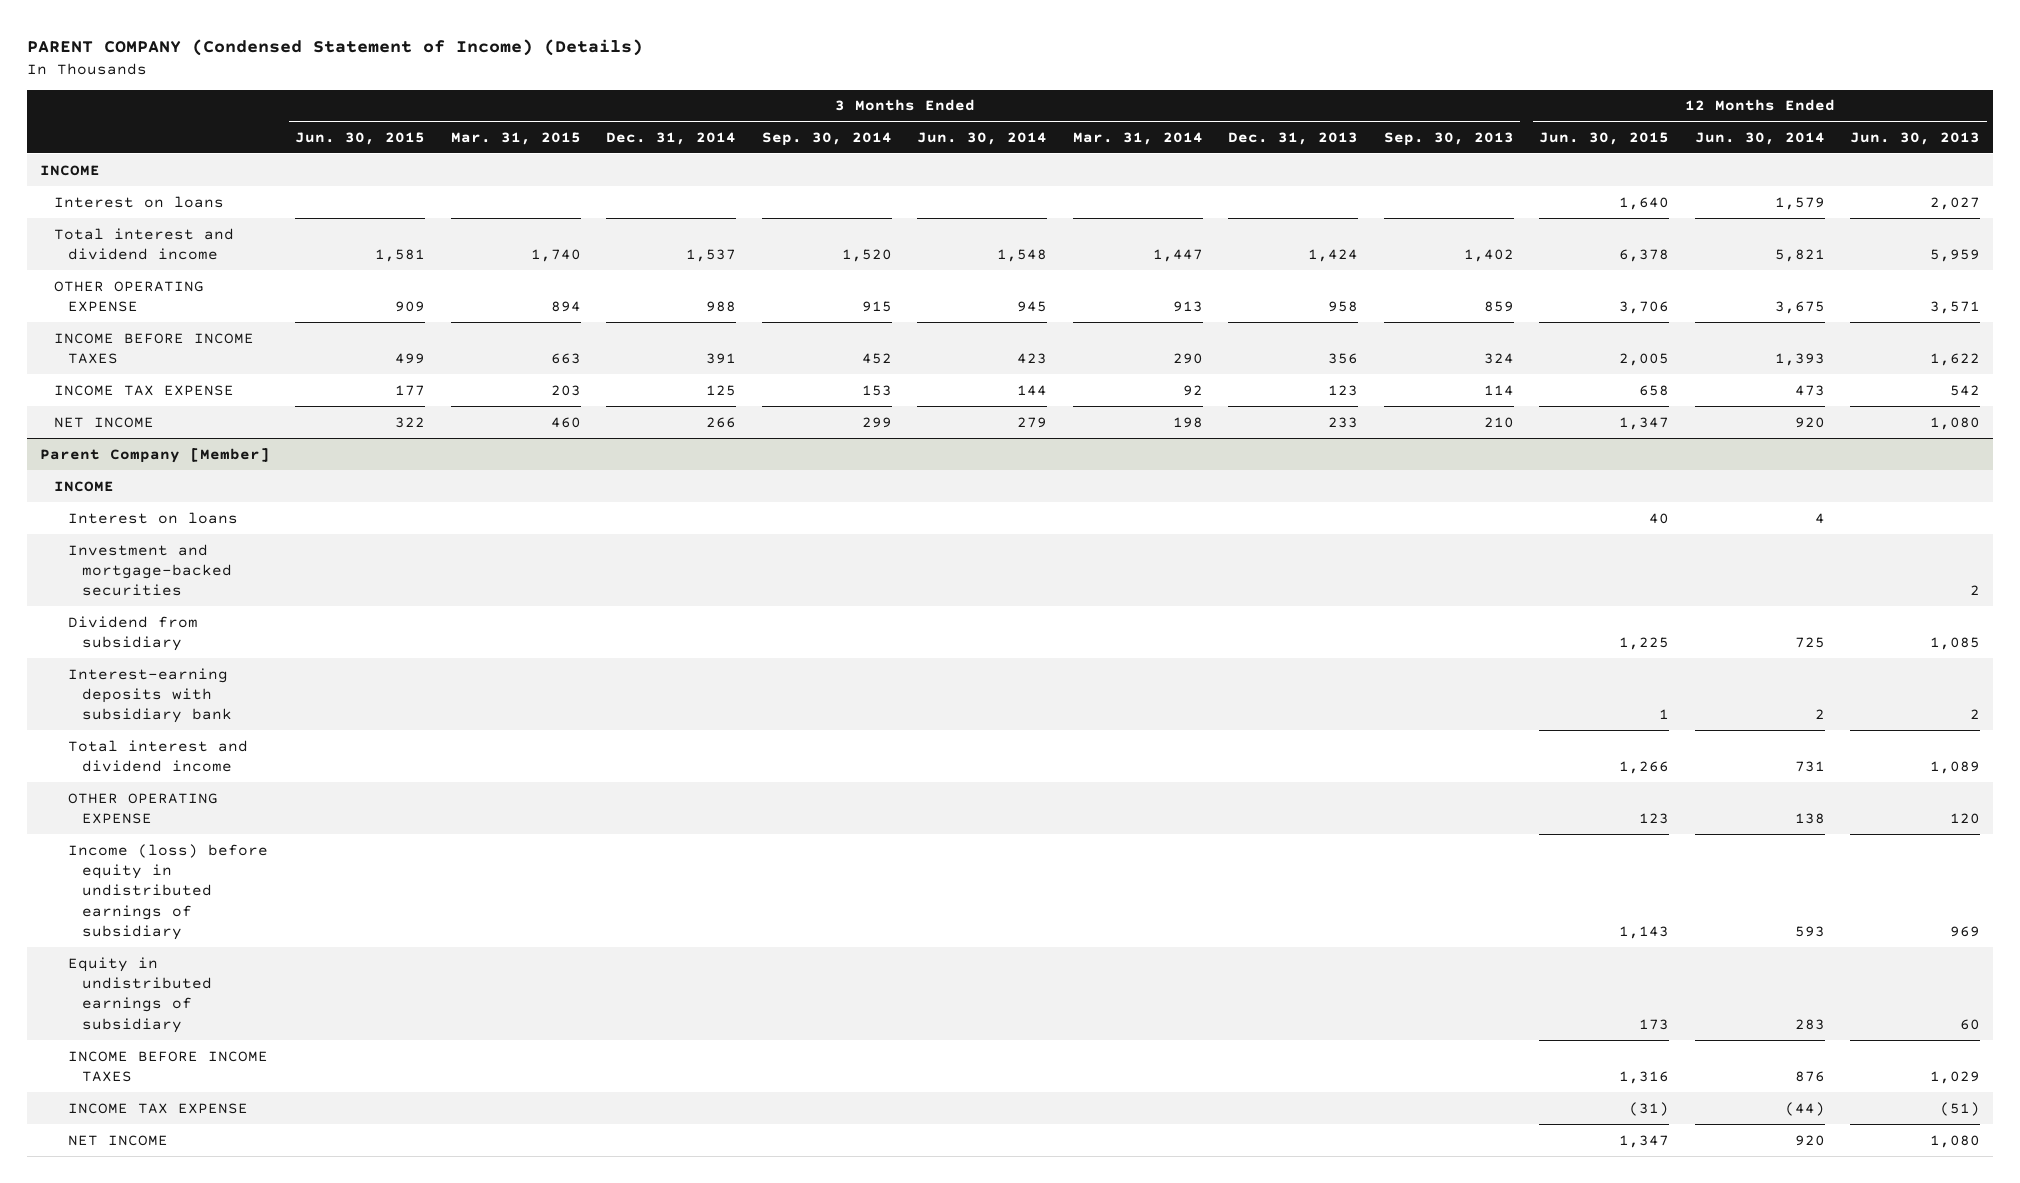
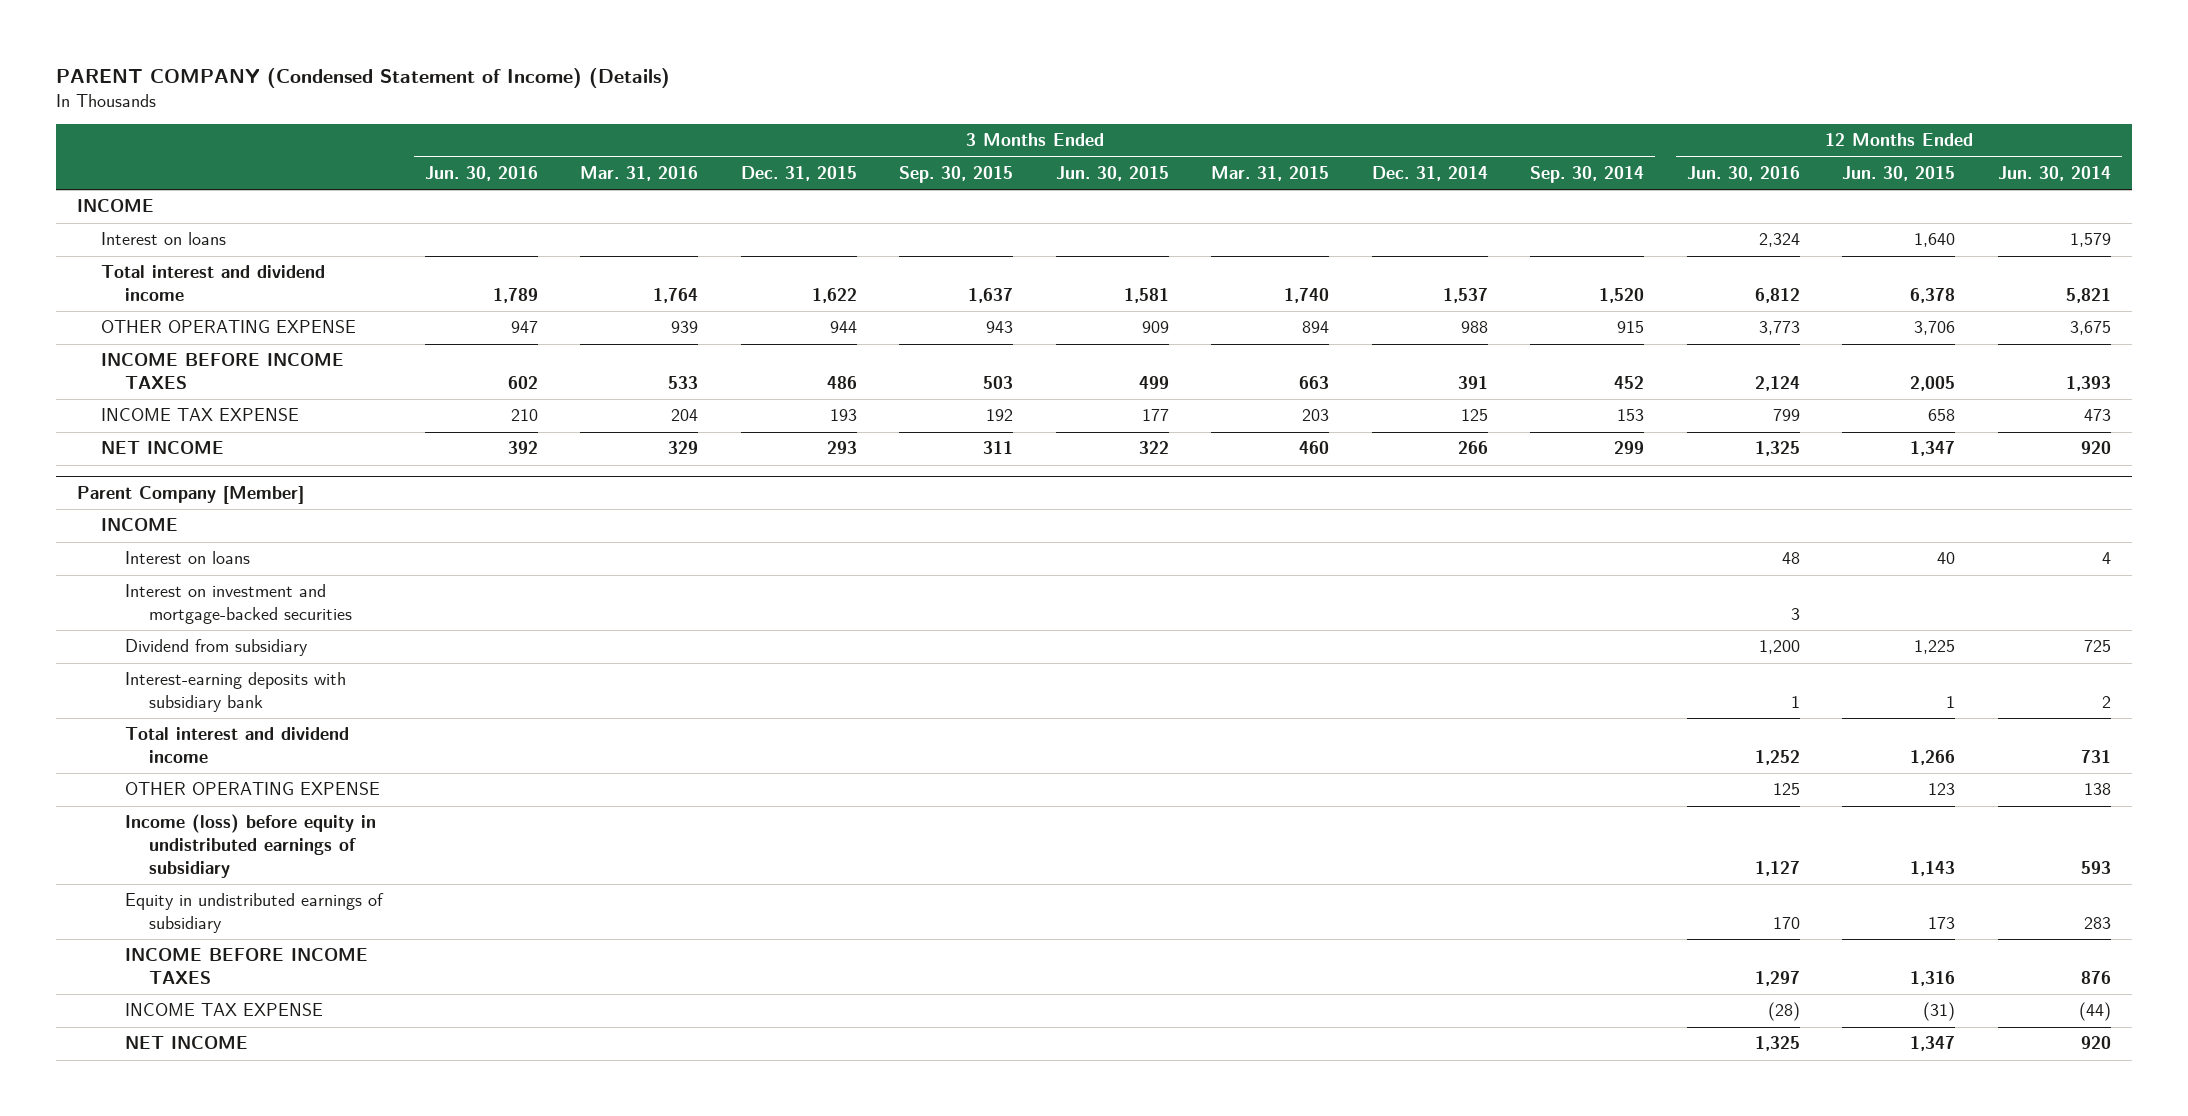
- | 3 Months Ended Jun. 30, 2015 | 3 Months Ended Mar. 31, 2015 | 3 Months Ended Dec. 31, 2014 | 3 Months Ended Sep. 30, 2014 | 3 Months Ended Jun. 30, 2014 | 3 Months Ended Mar. 31, 2014 | 3 Months Ended Dec. 31, 2013 | 3 Months Ended Sep. 30, 2013 | 12 Months Ended Jun. 30, 2015 | 12 Months Ended Jun. 30, 2014 | 12 Months Ended Jun. 30, 2013
+ | 3 Months Ended Jun. 30, 2016 | 3 Months Ended Mar. 31, 2016 | 3 Months Ended Dec. 31, 2015 | 3 Months Ended Sep. 30, 2015 | 3 Months Ended Jun. 30, 2015 | 3 Months Ended Mar. 31, 2015 | 3 Months Ended Dec. 31, 2014 | 3 Months Ended Sep. 30, 2014 | 12 Months Ended Jun. 30, 2016 | 12 Months Ended Jun. 30, 2015 | 12 Months Ended Jun. 30, 2014
@ Parent Company [Member]
- Investment and mortgage-backed securities | | | | | | | | | | | 2
+ Interest on investment and mortgage-backed securities | | | | | | | | | 3 | |

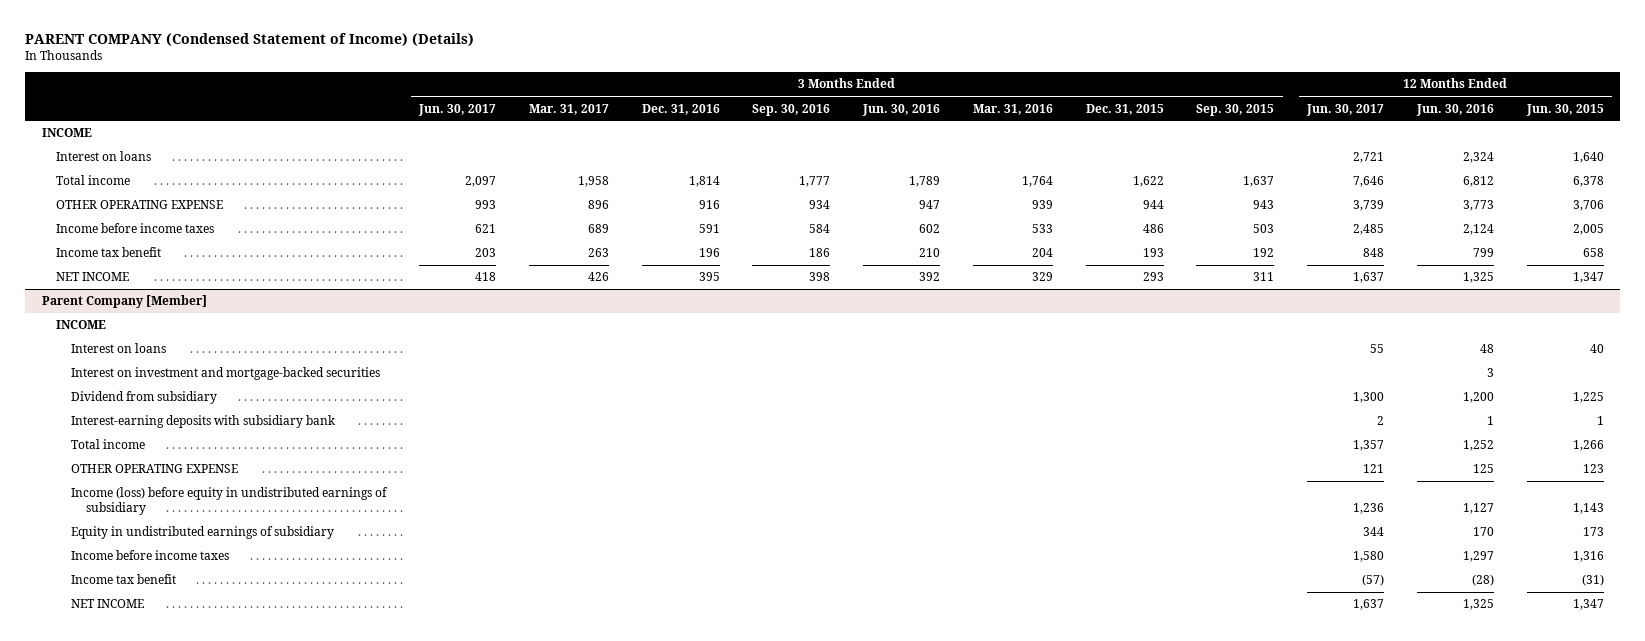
- | 3 Months Ended Jun. 30, 2016 | 3 Months Ended Mar. 31, 2016 | 3 Months Ended Dec. 31, 2015 | 3 Months Ended Sep. 30, 2015 | 3 Months Ended Jun. 30, 2015 | 3 Months Ended Mar. 31, 2015 | 3 Months Ended Dec. 31, 2014 | 3 Months Ended Sep. 30, 2014 | 12 Months Ended Jun. 30, 2016 | 12 Months Ended Jun. 30, 2015 | 12 Months Ended Jun. 30, 2014
+ | 3 Months Ended Jun. 30, 2017 | 3 Months Ended Mar. 31, 2017 | 3 Months Ended Dec. 31, 2016 | 3 Months Ended Sep. 30, 2016 | 3 Months Ended Jun. 30, 2016 | 3 Months Ended Mar. 31, 2016 | 3 Months Ended Dec. 31, 2015 | 3 Months Ended Sep. 30, 2015 | 12 Months Ended Jun. 30, 2017 | 12 Months Ended Jun. 30, 2016 | 12 Months Ended Jun. 30, 2015
- Total interest and dividend income | 1,789 | 1,764 | 1,622 | 1,637 | 1,581 | 1,740 | 1,537 | 1,520 | 6,812 | 6,378 | 5,821
+ Total income | 2,097 | 1,958 | 1,814 | 1,777 | 1,789 | 1,764 | 1,622 | 1,637 | 7,646 | 6,812 | 6,378
- INCOME BEFORE INCOME TAXES | 602 | 533 | 486 | 503 | 499 | 663 | 391 | 452 | 2,124 | 2,005 | 1,393
- INCOME TAX EXPENSE | 210 | 204 | 193 | 192 | 177 | 203 | 125 | 153 | 799 | 658 | 473
+ Income before income taxes | 621 | 689 | 591 | 584 | 602 | 533 | 486 | 503 | 2,485 | 2,124 | 2,005
+ Income tax benefit | 203 | 263 | 196 | 186 | 210 | 204 | 193 | 192 | 848 | 799 | 658
@ Parent Company [Member]
- Total interest and dividend income | | | | | | | | | 1,252 | 1,266 | 731
+ Total income | | | | | | | | | 1,357 | 1,252 | 1,266
- INCOME BEFORE INCOME TAXES | | | | | | | | | 1,297 | 1,316 | 876
- INCOME TAX EXPENSE | | | | | | | | | (28) | (31) | (44)
+ Income before income taxes | | | | | | | | | 1,580 | 1,297 | 1,316
+ Income tax benefit | | | | | | | | | (57) | (28) | (31)

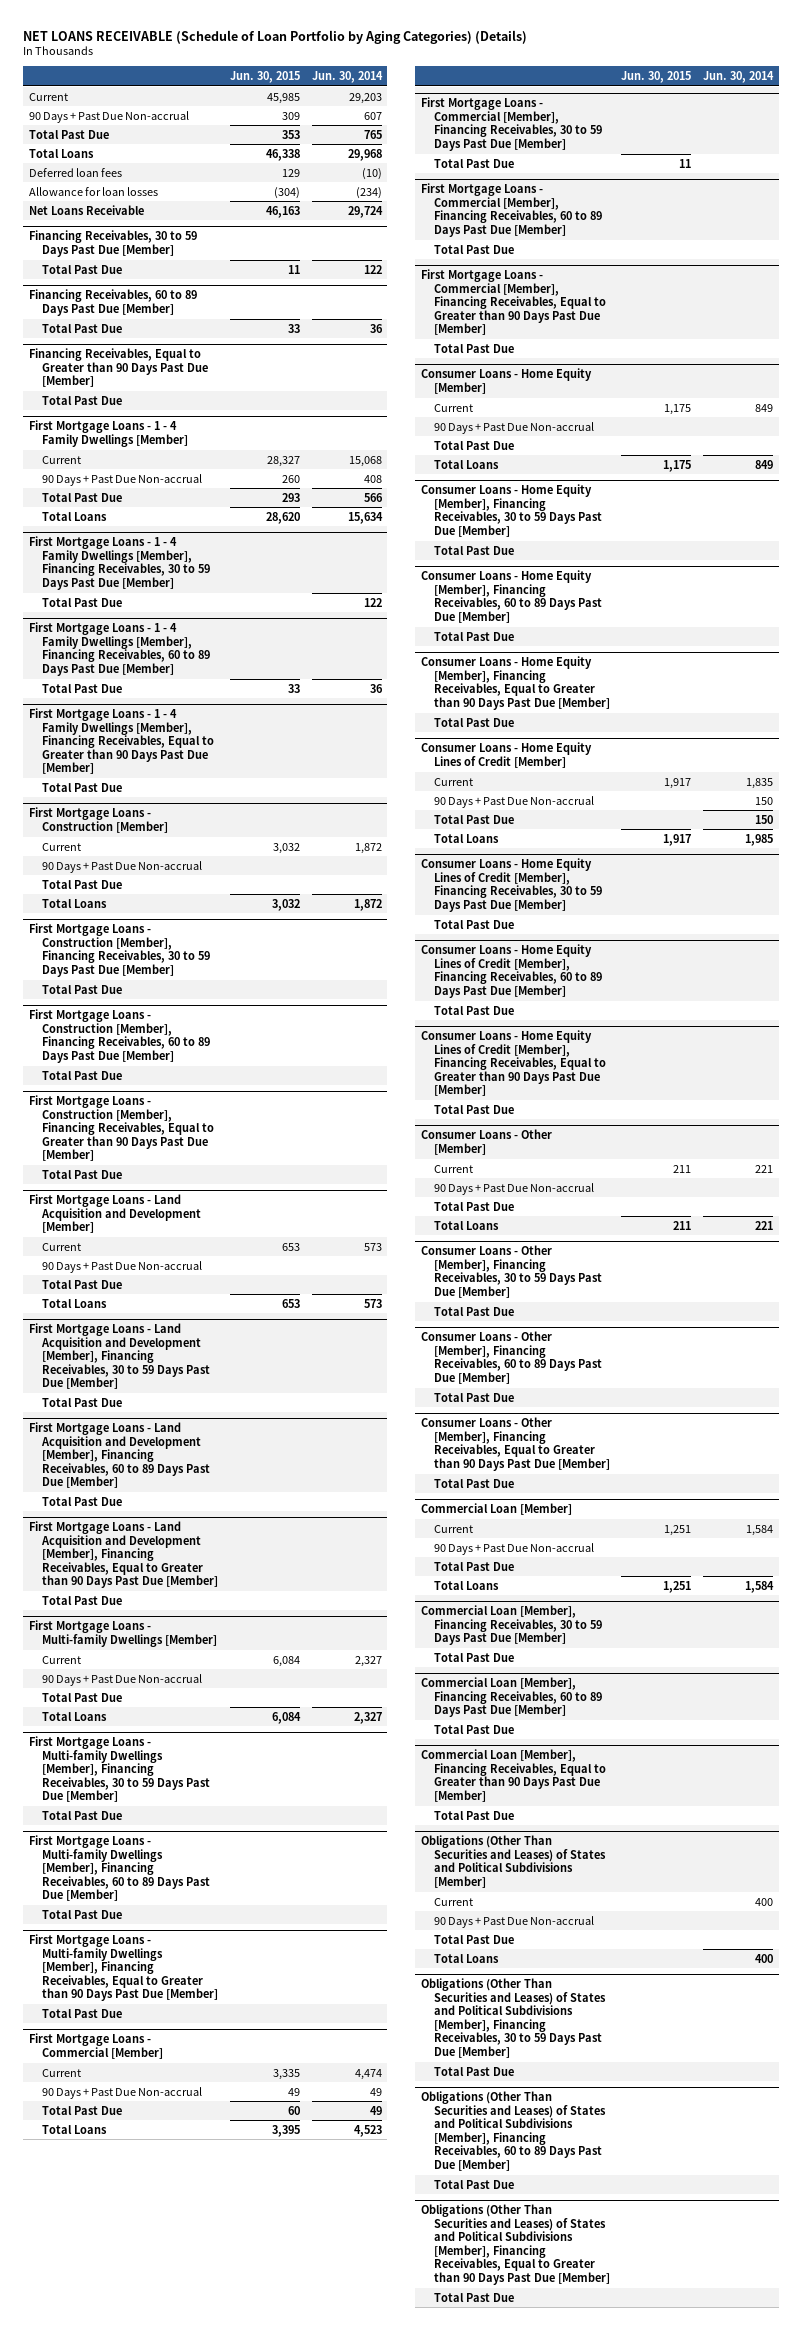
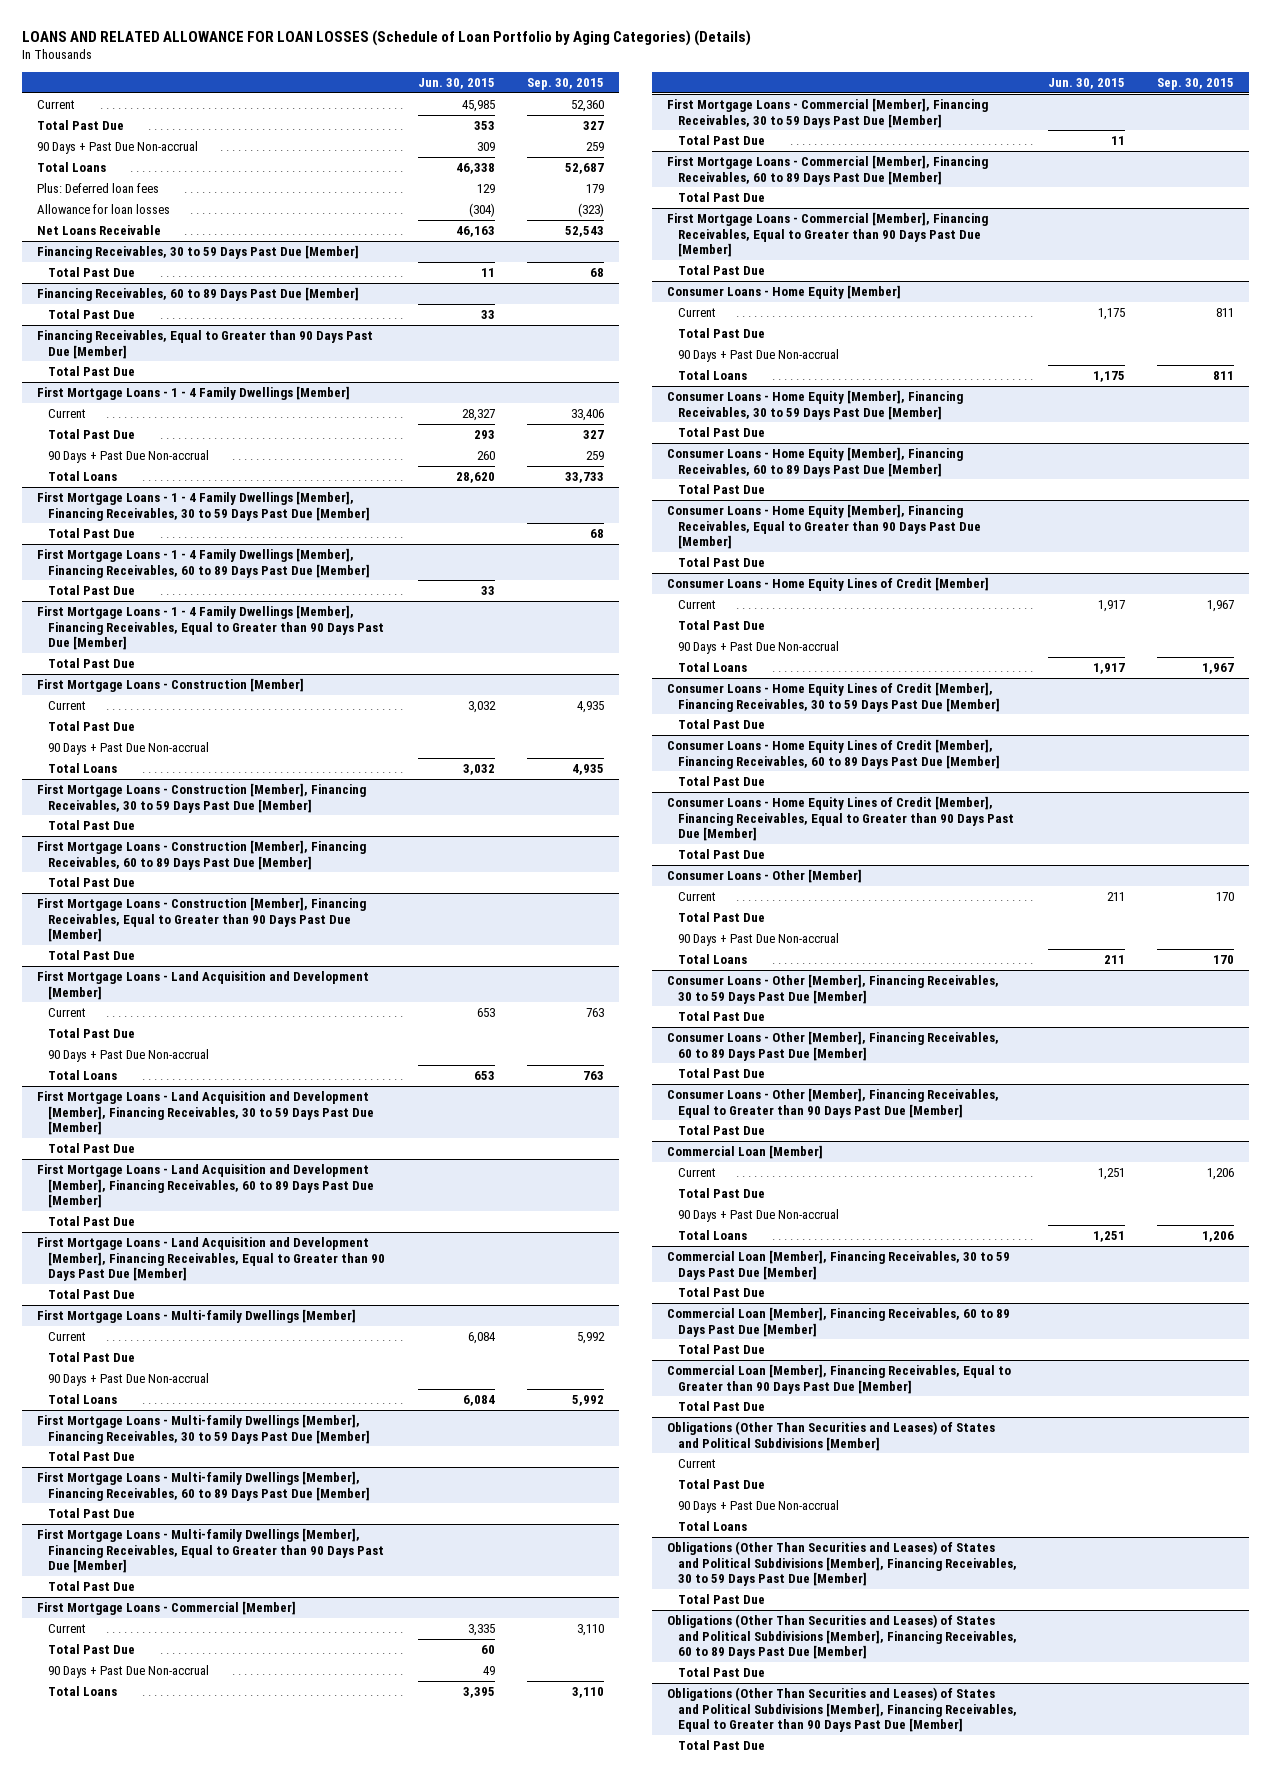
- NET LOANS RECEIVABLE (Schedule of Loan Portfolio by Aging Categories) (Details)
+ LOANS AND RELATED ALLOWANCE FOR LOAN LOSSES (Schedule of Loan Portfolio by Aging Categories) (Details)
- | Jun. 30, 2015 | Jun. 30, 2014
+ | Jun. 30, 2015 | Sep. 30, 2015
moved down: 90 Days + Past Due Non-accrual | 309 | 259
- Deferred loan fees | 129 | (10)
+ Plus: Deferred loan fees | 129 | 179
@ First Mortgage Loans - 1 - 4 Family Dwellings [Member]
moved down: 90 Days + Past Due Non-accrual | 260 | 259
@ First Mortgage Loans - Construction [Member]
moved down: 90 Days + Past Due Non-accrual
@ First Mortgage Loans - Land Acquisition and Development [Member]
moved down: 90 Days + Past Due Non-accrual
@ First Mortgage Loans - Multi-family Dwellings [Member]
moved down: 90 Days + Past Due Non-accrual
@ First Mortgage Loans - Commercial [Member]
moved down: 90 Days + Past Due Non-accrual | 49 |
@ Consumer Loans - Home Equity [Member]
moved down: 90 Days + Past Due Non-accrual
@ Consumer Loans - Home Equity Lines of Credit [Member]
moved down: 90 Days + Past Due Non-accrual
@ Consumer Loans - Other [Member]
moved down: 90 Days + Past Due Non-accrual
@ Commercial Loan [Member]
moved down: 90 Days + Past Due Non-accrual
@ Obligations (Other Than Securities and Leases) of States and Political Subdivisions [Member]
moved down: 90 Days + Past Due Non-accrual

